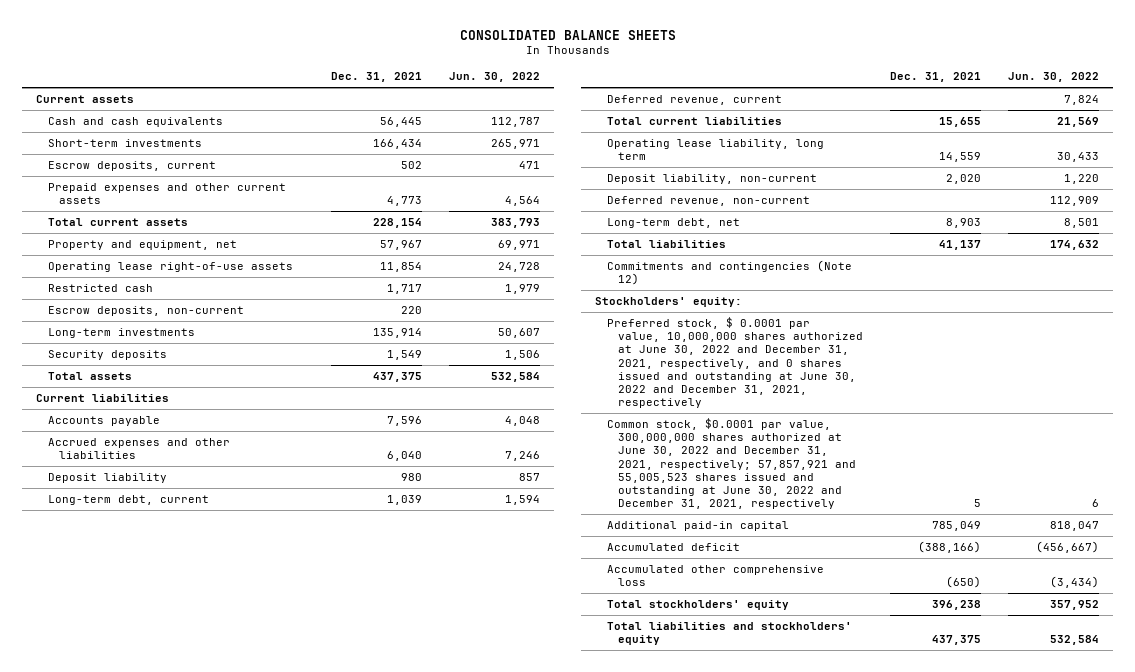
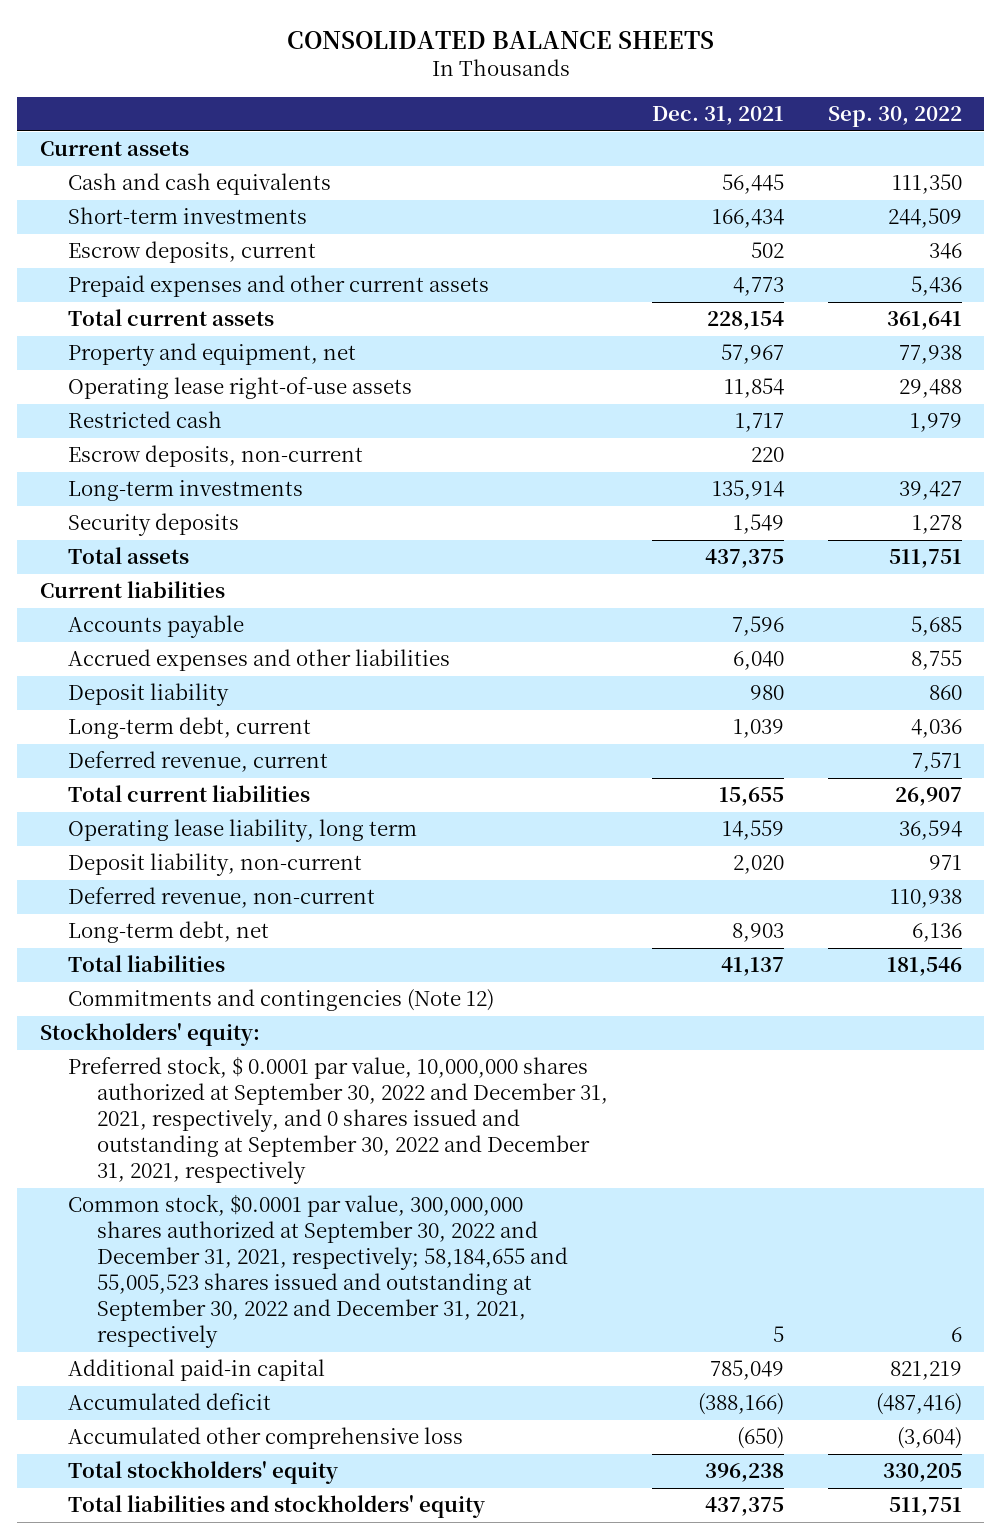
- | Dec. 31, 2021 | Jun. 30, 2022
+ | Dec. 31, 2021 | Sep. 30, 2022
- Preferred stock, $ 0.0001 par value, 10,000,000 shares authorized at June 30, 2022 and December 31, 2021, respectively, and 0 shares issued and outstanding at June 30, 2022 and December 31, 2021, respectively
- Common stock, $0.0001 par value, 300,000,000 shares authorized at June 30, 2022 and December 31, 2021, respectively; 57,857,921 and 55,005,523 shares issued and outstanding at June 30, 2022 and December 31, 2021, respectively | 5 | 6
+ Preferred stock, $ 0.0001 par value, 10,000,000 shares authorized at September 30, 2022 and December 31, 2021, respectively, and 0 shares issued and outstanding at September 30, 2022 and December 31, 2021, respectively
+ Common stock, $0.0001 par value, 300,000,000 shares authorized at September 30, 2022 and December 31, 2021, respectively; 58,184,655 and 55,005,523 shares issued and outstanding at September 30, 2022 and December 31, 2021, respectively | 5 | 6

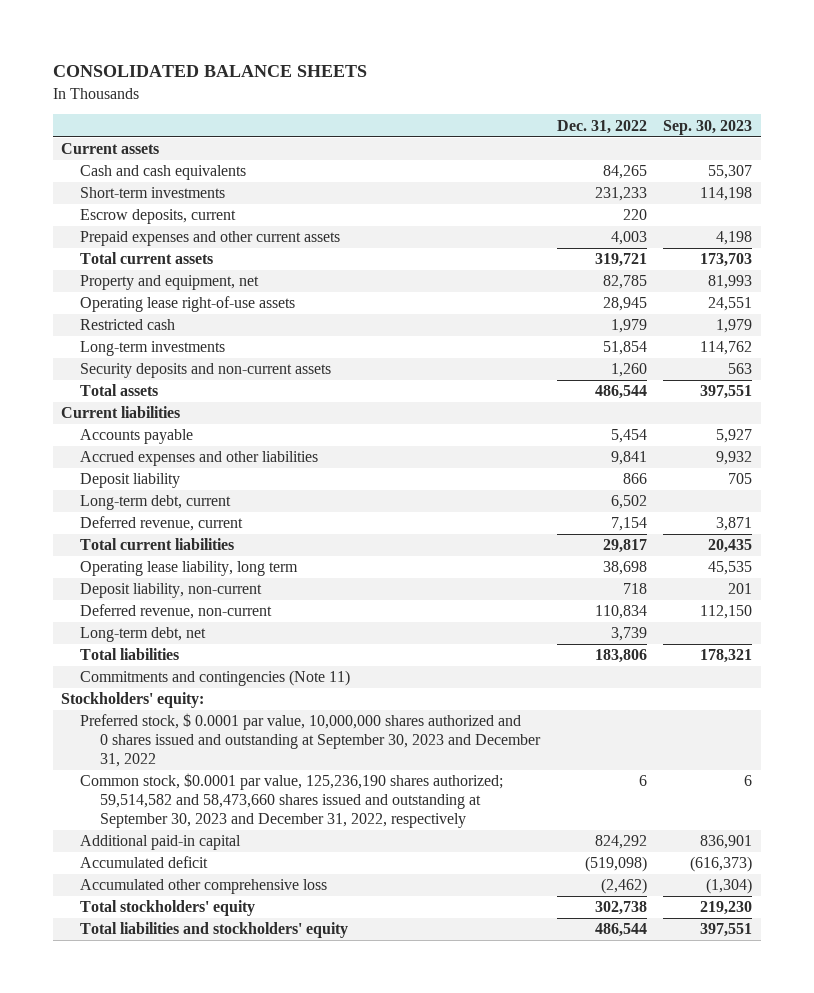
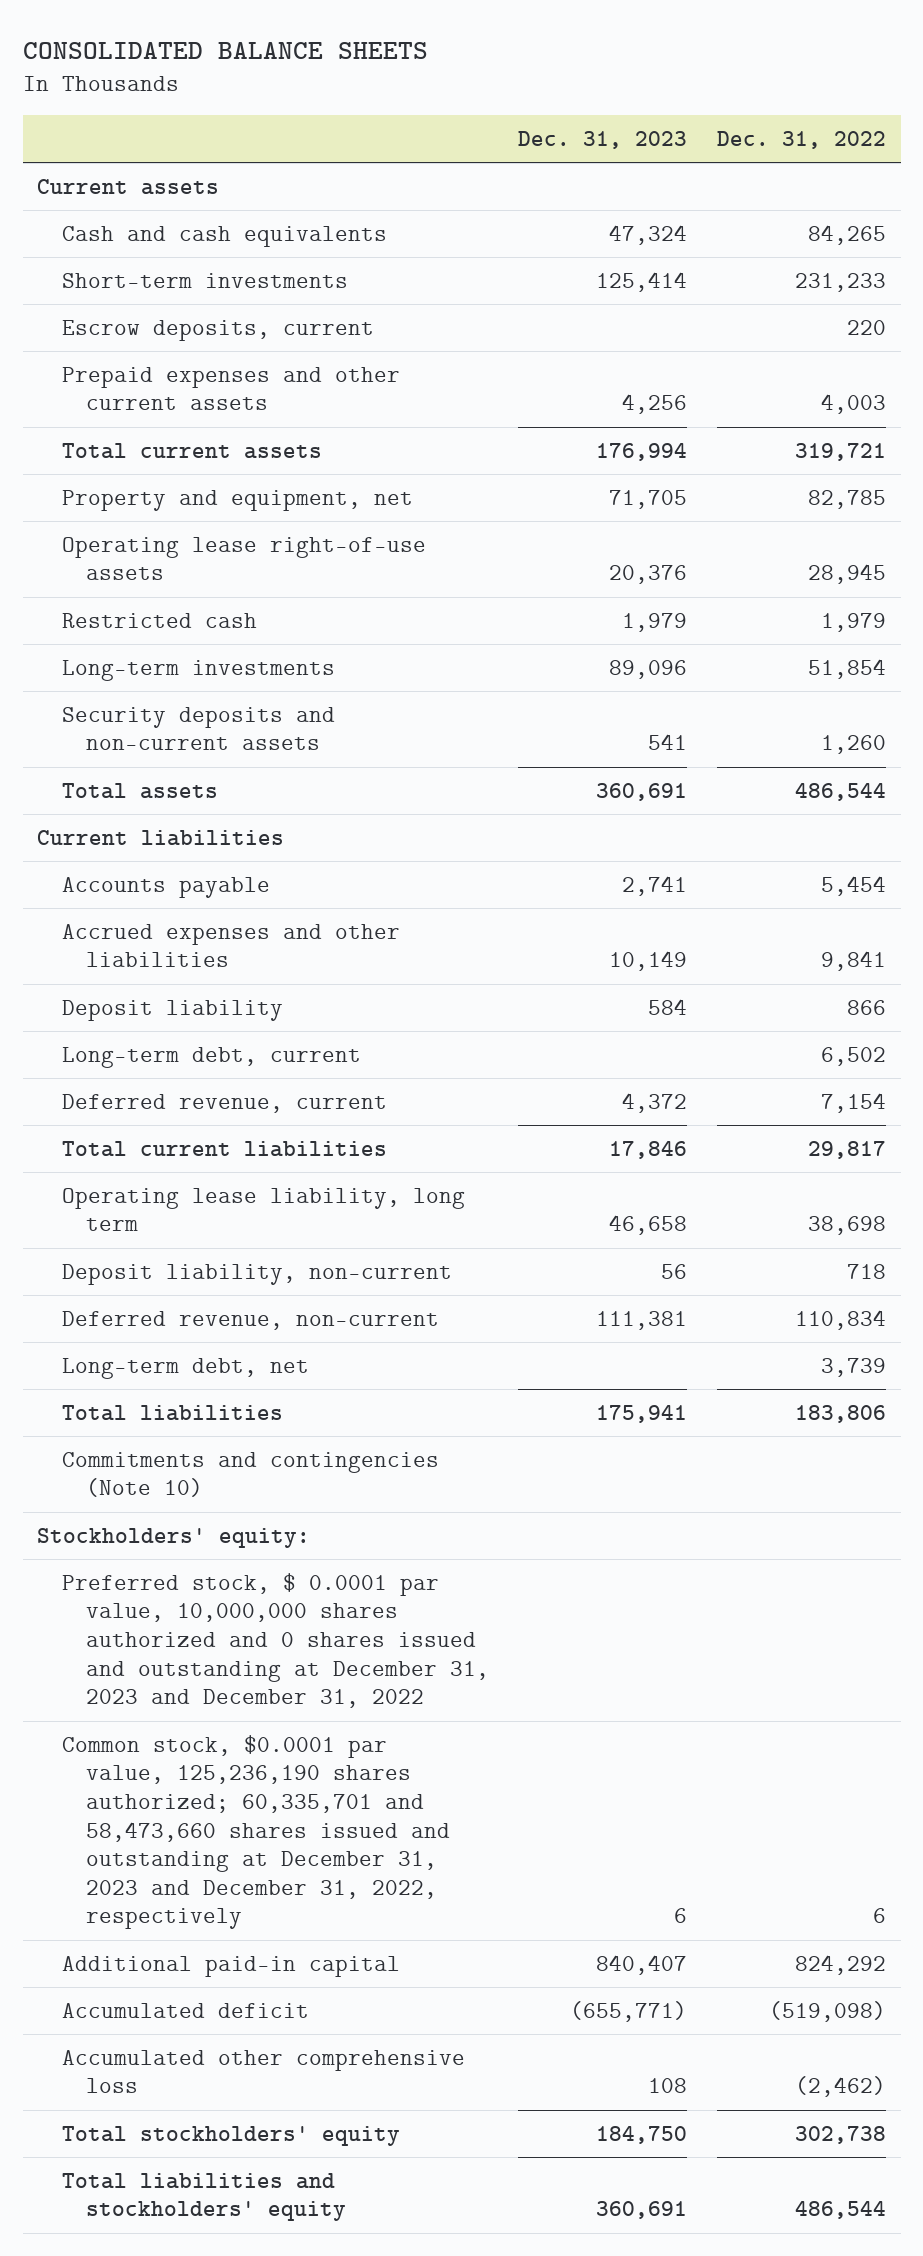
- | Dec. 31, 2022 | Sep. 30, 2023
+ | Dec. 31, 2023 | Dec. 31, 2022
- Commitments and contingencies (Note 11)
+ Commitments and contingencies (Note 10)
- Preferred stock, $ 0.0001 par value, 10,000,000 shares authorized and 0 shares issued and outstanding at September 30, 2023 and December 31, 2022
- Common stock, $0.0001 par value, 125,236,190 shares authorized; 59,514,582 and 58,473,660 shares issued and outstanding at September 30, 2023 and December 31, 2022, respectively | 6 | 6
+ Preferred stock, $ 0.0001 par value, 10,000,000 shares authorized and 0 shares issued and outstanding at December 31, 2023 and December 31, 2022
+ Common stock, $0.0001 par value, 125,236,190 shares authorized; 60,335,701 and 58,473,660 shares issued and outstanding at December 31, 2023 and December 31, 2022, respectively | 6 | 6

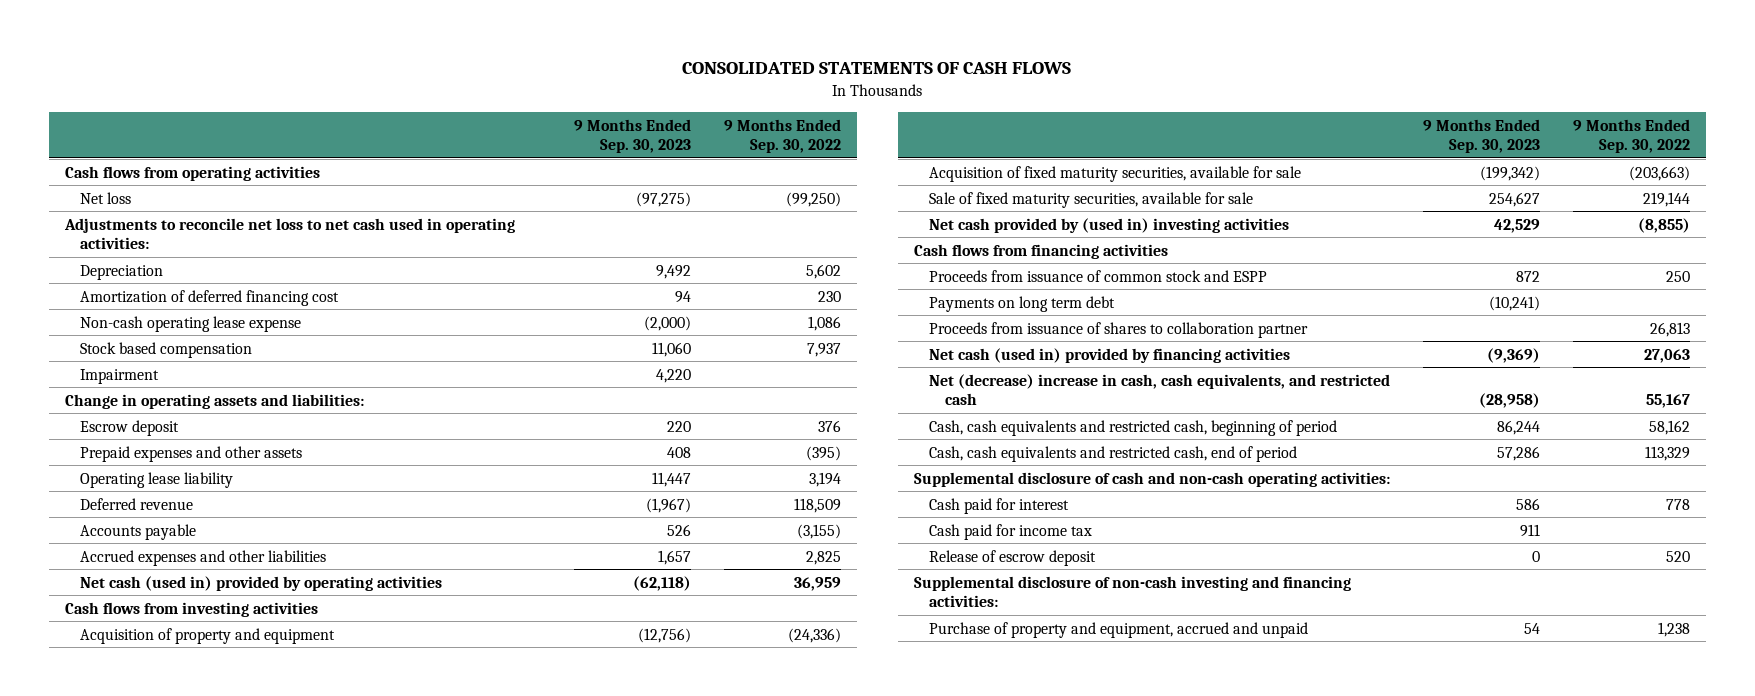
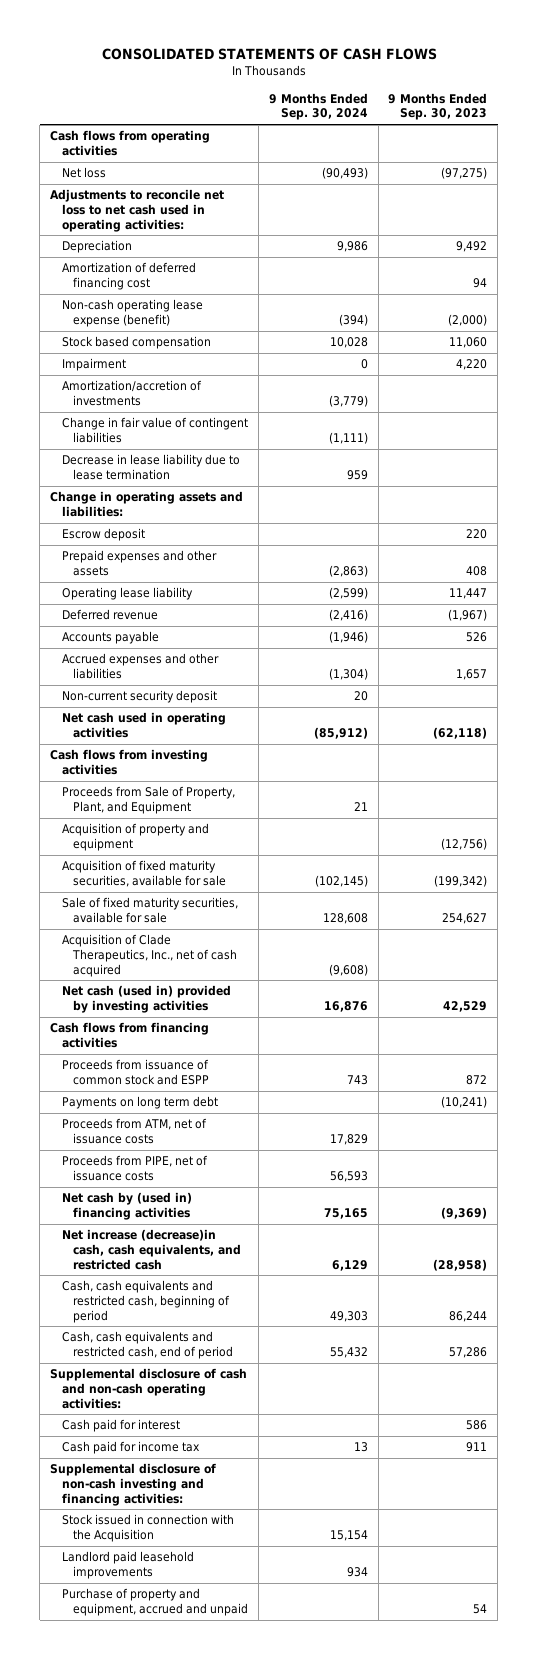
- | 9 Months Ended Sep. 30, 2023 | 9 Months Ended Sep. 30, 2022
+ | 9 Months Ended Sep. 30, 2024 | 9 Months Ended Sep. 30, 2023
- Non-cash operating lease expense | (2,000) | 1,086
+ Non-cash operating lease expense (benefit) | (394) | (2,000)
+ Amortization/accretion of investments | (3,779) |
+ Change in fair value of contingent liabilities | (1,111) |
+ Decrease in lease liability due to lease termination | 959 |
- Net cash (used in) provided by operating activities | (62,118) | 36,959
+ Non-current security deposit | 20 |
+ Net cash used in operating activities | (85,912) | (62,118)
+ Proceeds from Sale of Property, Plant, and Equipment | 21 |
- Net cash provided by (used in) investing activities | 42,529 | (8,855)
+ Acquisition of Clade Therapeutics, Inc., net of cash acquired | (9,608) |
+ Net cash (used in) provided by investing activities | 16,876 | 42,529
- Proceeds from issuance of shares to collaboration partner | | 26,813
- Net cash (used in) provided by financing activities | (9,369) | 27,063
- Net (decrease) increase in cash, cash equivalents, and restricted cash | (28,958) | 55,167
+ Proceeds from ATM, net of issuance costs | 17,829 |
+ Proceeds from PIPE, net of issuance costs | 56,593 |
+ Net cash by (used in) financing activities | 75,165 | (9,369)
+ Net increase (decrease)in cash, cash equivalents, and restricted cash | 6,129 | (28,958)
- Release of escrow deposit | 0 | 520
+ Stock issued in connection with the Acquisition | 15,154 |
+ Landlord paid leasehold improvements | 934 |

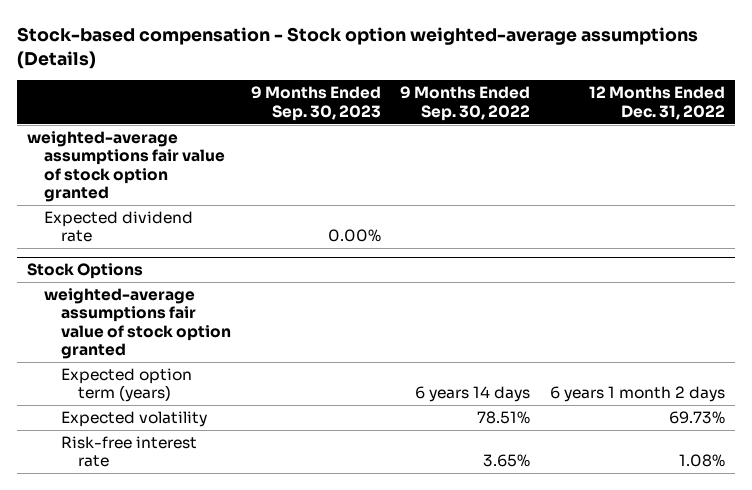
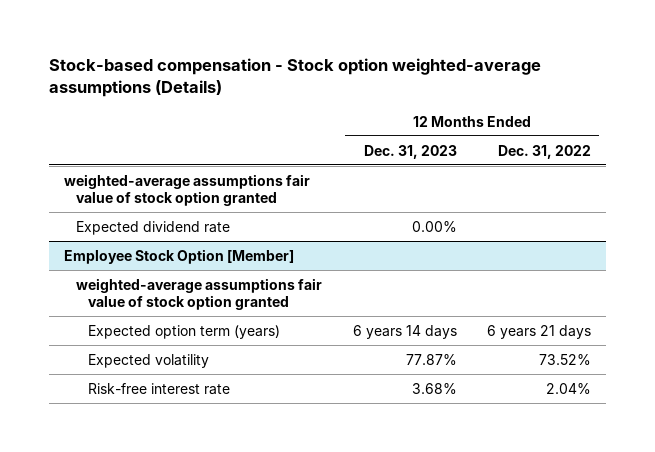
- | 9 Months Ended Sep. 30, 2023 | 9 Months Ended Sep. 30, 2022 | 12 Months Ended Dec. 31, 2022
+ | 12 Months Ended Dec. 31, 2023 | 12 Months Ended Dec. 31, 2022
- Stock Options
+ Employee Stock Option [Member]
- Expected option term (years) | | 6 years 14 days | 6 years 1 month 2 days
- Expected volatility | | 78.51% | 69.73%
- Risk-free interest rate | | 3.65% | 1.08%
+ Expected option term (years) | 6 years 14 days | 6 years 21 days
+ Expected volatility | 77.87% | 73.52%
+ Risk-free interest rate | 3.68% | 2.04%

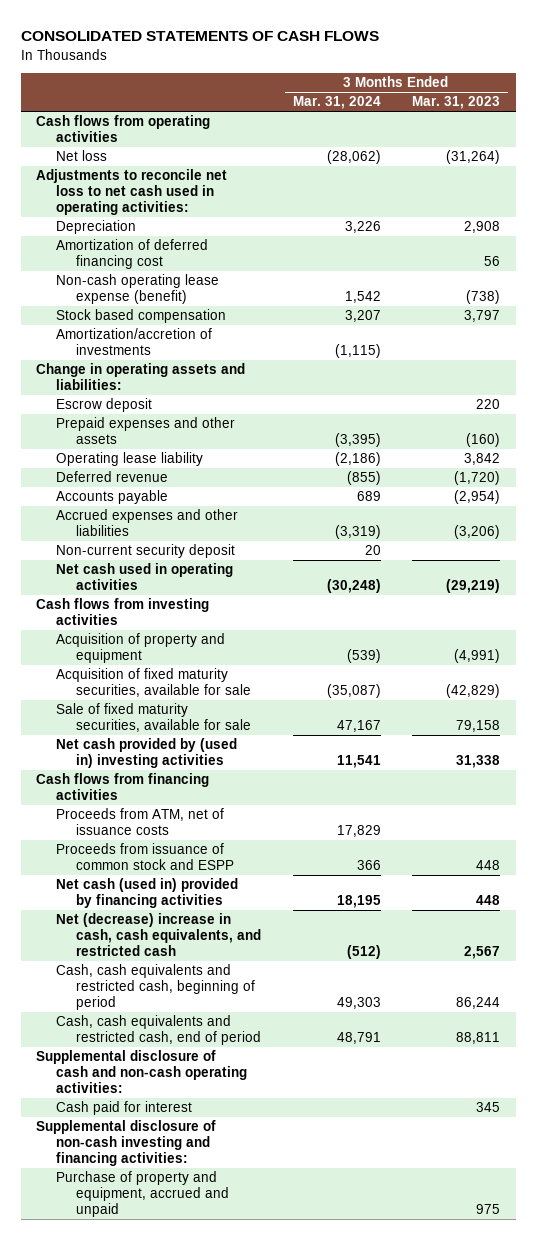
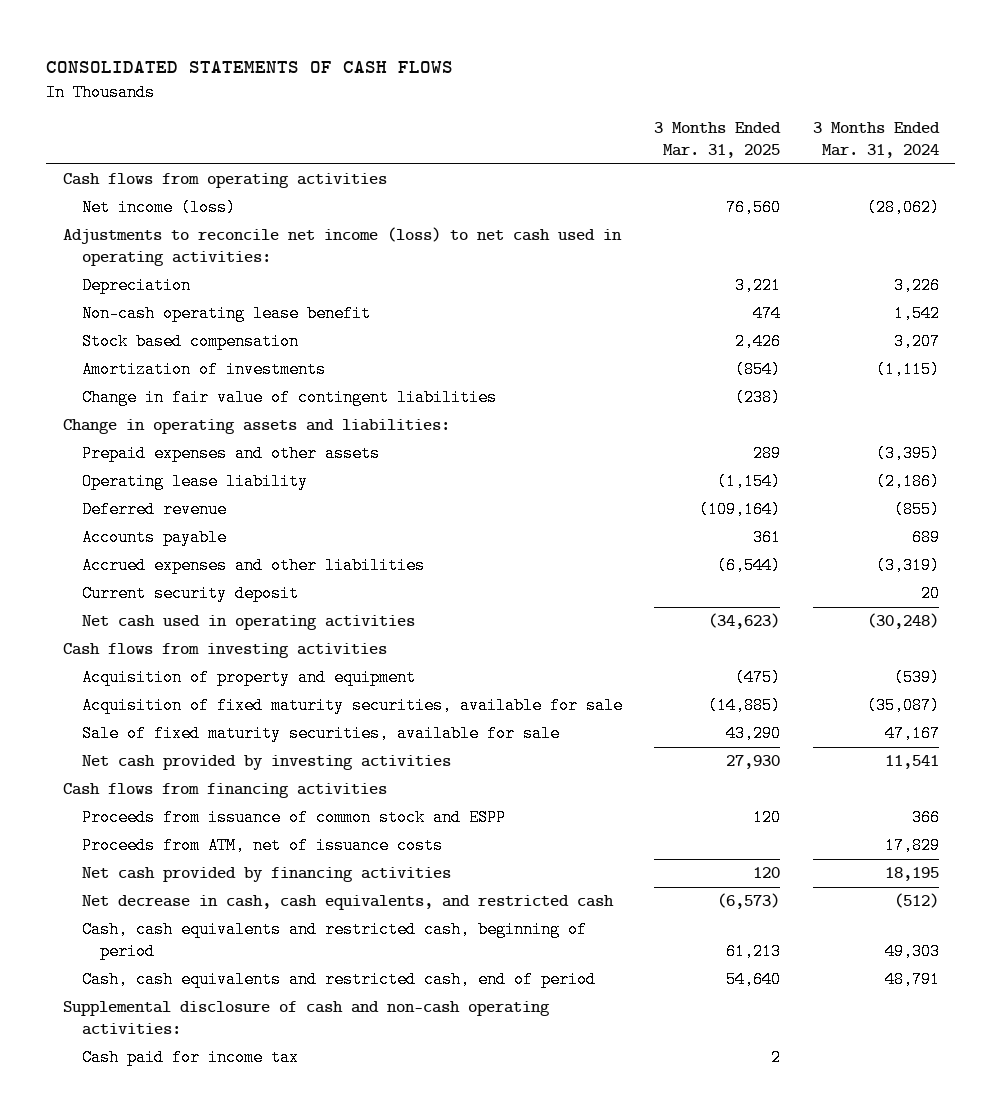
- | 3 Months Ended Mar. 31, 2024 | 3 Months Ended Mar. 31, 2023
+ | 3 Months Ended Mar. 31, 2025 | 3 Months Ended Mar. 31, 2024
- Net loss | (28,062) | (31,264)
- Adjustments to reconcile net loss to net cash used in operating activities:
+ Net income (loss) | 76,560 | (28,062)
+ Adjustments to reconcile net income (loss) to net cash used in operating activities:
- Amortization of deferred financing cost | | 56
- Non-cash operating lease expense (benefit) | 1,542 | (738)
+ Non-cash operating lease benefit | 474 | 1,542
- Amortization/accretion of investments | (1,115) |
+ Amortization of investments | (854) | (1,115)
+ Change in fair value of contingent liabilities | (238) |
- Escrow deposit | | 220
- Non-current security deposit | 20 |
+ Current security deposit | | 20
- Net cash provided by (used in) investing activities | 11,541 | 31,338
+ Net cash provided by investing activities | 27,930 | 11,541
- Net cash (used in) provided by financing activities | 18,195 | 448
- Net (decrease) increase in cash, cash equivalents, and restricted cash | (512) | 2,567
moved down: Proceeds from ATM, net of issuance costs | | 17,829
+ Net cash provided by financing activities | 120 | 18,195
+ Net decrease in cash, cash equivalents, and restricted cash | (6,573) | (512)
- Cash paid for interest | | 345
- Supplemental disclosure of non-cash investing and financing activities:
- Purchase of property and equipment, accrued and unpaid | | 975
+ Cash paid for income tax | 2 |

